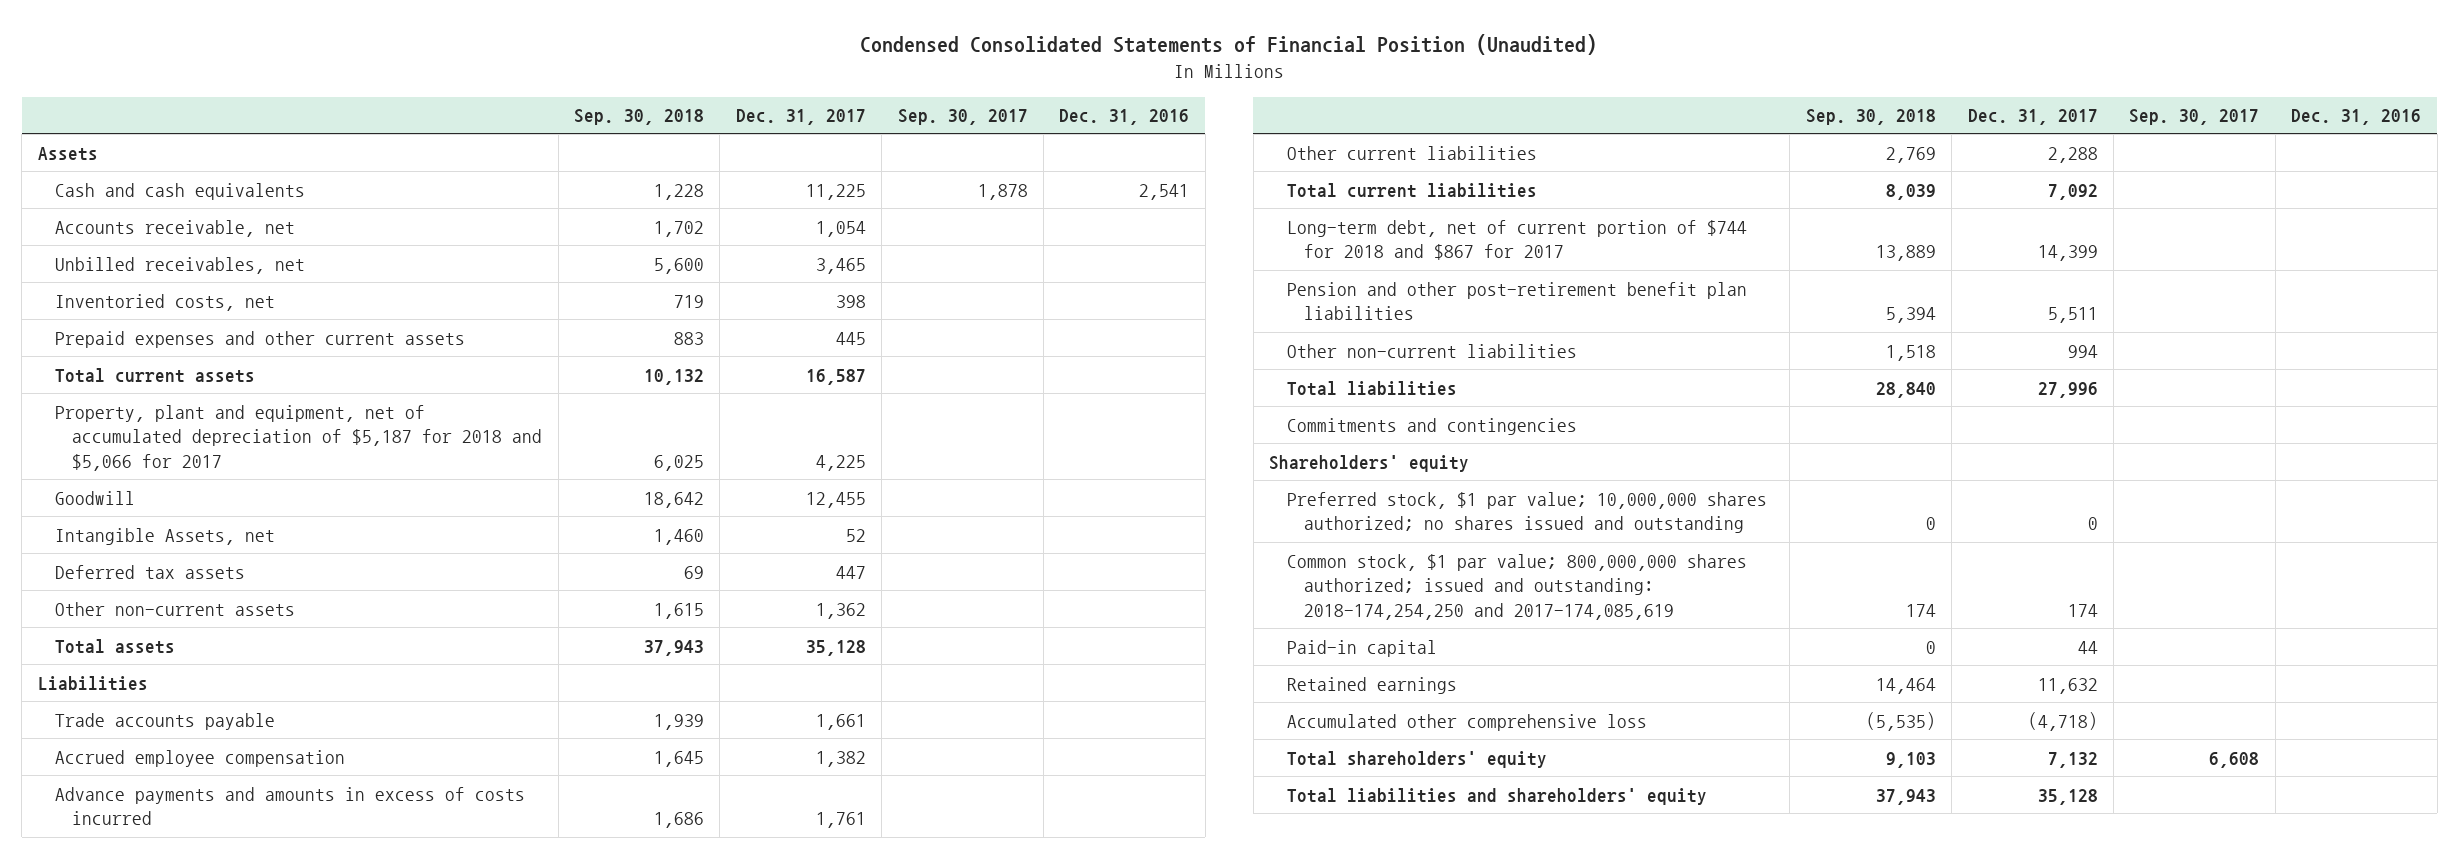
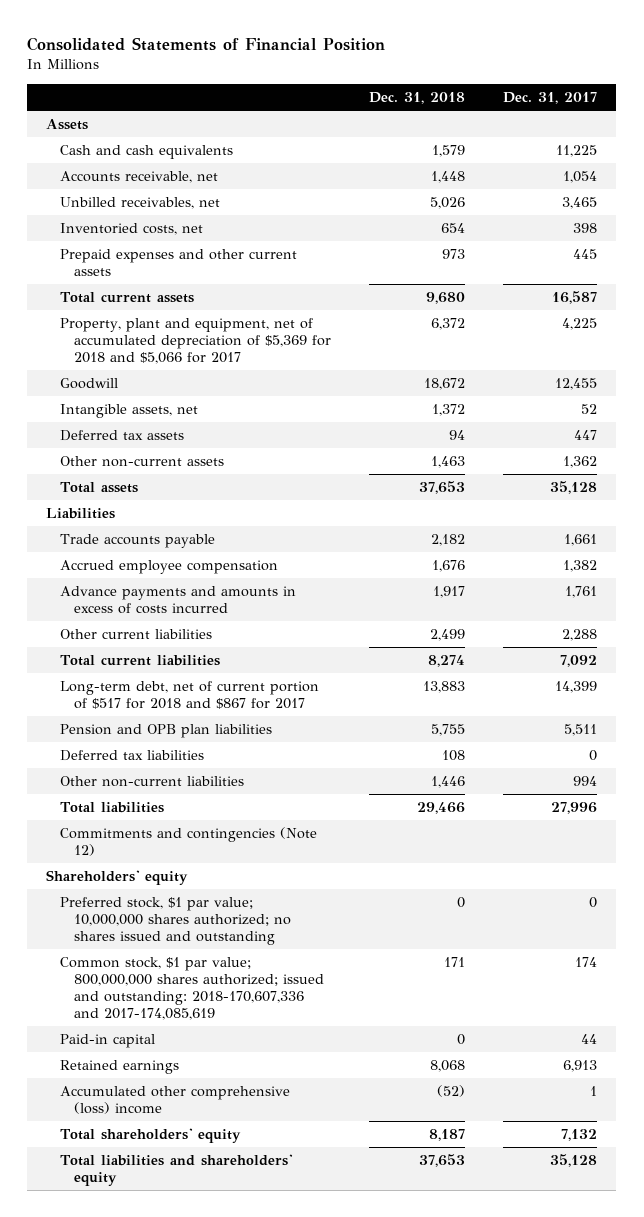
- Condensed Consolidated Statements of Financial Position (Unaudited)
+ Consolidated Statements of Financial Position
- | Sep. 30, 2018 | Dec. 31, 2017 | Sep. 30, 2017 | Dec. 31, 2016
+ | Dec. 31, 2018 | Dec. 31, 2017
- Property, plant and equipment, net of accumulated depreciation of $5,187 for 2018 and $5,066 for 2017 | 6,025 | 4,225 | |
+ Property, plant and equipment, net of accumulated depreciation of $5,369 for 2018 and $5,066 for 2017 | 6,372 | 4,225
- Intangible Assets, net | 1,460 | 52 | |
+ Intangible assets, net | 1,372 | 52
- Long-term debt, net of current portion of $744 for 2018 and $867 for 2017 | 13,889 | 14,399 | |
- Pension and other post-retirement benefit plan liabilities | 5,394 | 5,511 | |
+ Long-term debt, net of current portion of $517 for 2018 and $867 for 2017 | 13,883 | 14,399
+ Pension and OPB plan liabilities | 5,755 | 5,511
+ Deferred tax liabilities | 108 | 0
- Commitments and contingencies
+ Commitments and contingencies (Note 12)
- Common stock, $1 par value; 800,000,000 shares authorized; issued and outstanding: 2018-174,254,250 and 2017-174,085,619 | 174 | 174 | |
+ Common stock, $1 par value; 800,000,000 shares authorized; issued and outstanding: 2018-170,607,336 and 2017-174,085,619 | 171 | 174
- Retained earnings | 14,464 | 11,632 | |
- Accumulated other comprehensive loss | (5,535) | (4,718) | |
+ Retained earnings | 8,068 | 6,913
+ Accumulated other comprehensive (loss) income | (52) | 1

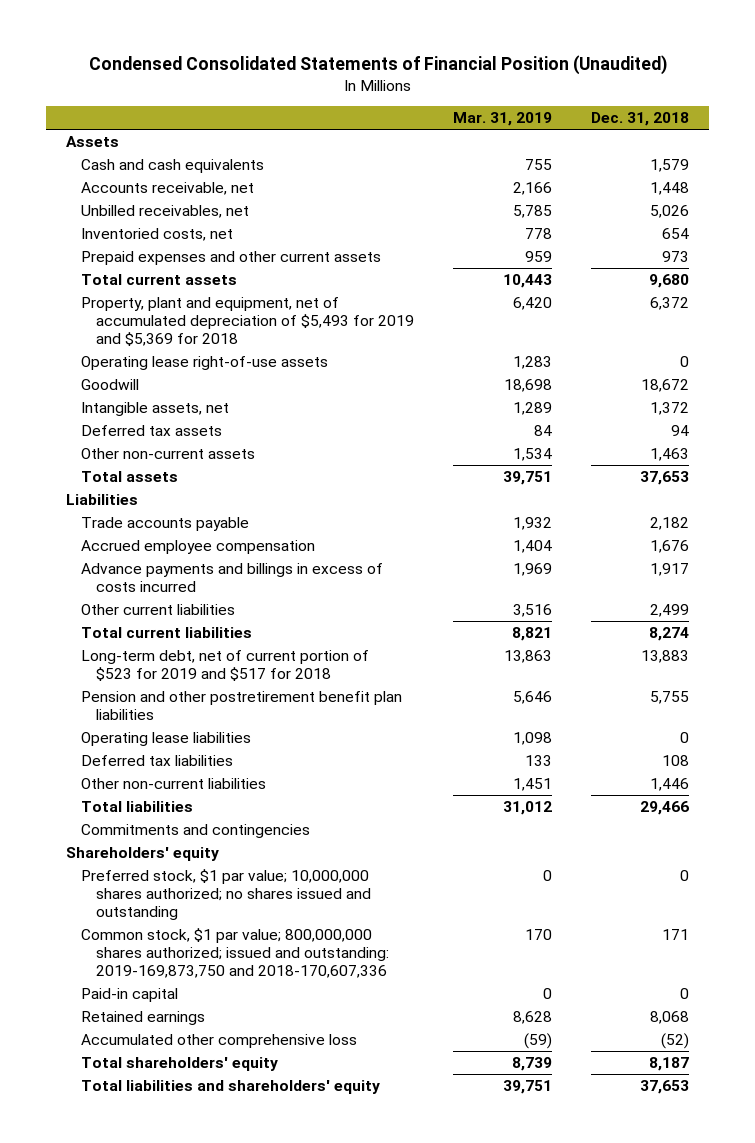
- Consolidated Statements of Financial Position
+ Condensed Consolidated Statements of Financial Position (Unaudited)
- | Dec. 31, 2018 | Dec. 31, 2017
+ | Mar. 31, 2019 | Dec. 31, 2018
- Property, plant and equipment, net of accumulated depreciation of $5,369 for 2018 and $5,066 for 2017 | 6,372 | 4,225
+ Property, plant and equipment, net of accumulated depreciation of $5,493 for 2019 and $5,369 for 2018 | 6,420 | 6,372
+ Operating lease right-of-use assets | 1,283 | 0
- Advance payments and amounts in excess of costs incurred | 1,917 | 1,761
+ Advance payments and billings in excess of costs incurred | 1,969 | 1,917
- Long-term debt, net of current portion of $517 for 2018 and $867 for 2017 | 13,883 | 14,399
- Pension and OPB plan liabilities | 5,755 | 5,511
+ Long-term debt, net of current portion of $523 for 2019 and $517 for 2018 | 13,863 | 13,883
+ Pension and other postretirement benefit plan liabilities | 5,646 | 5,755
+ Operating lease liabilities | 1,098 | 0
- Commitments and contingencies (Note 12)
+ Commitments and contingencies
- Common stock, $1 par value; 800,000,000 shares authorized; issued and outstanding: 2018-170,607,336 and 2017-174,085,619 | 171 | 174
+ Common stock, $1 par value; 800,000,000 shares authorized; issued and outstanding: 2019-169,873,750 and 2018-170,607,336 | 170 | 171
- Accumulated other comprehensive (loss) income | (52) | 1
+ Accumulated other comprehensive loss | (59) | (52)

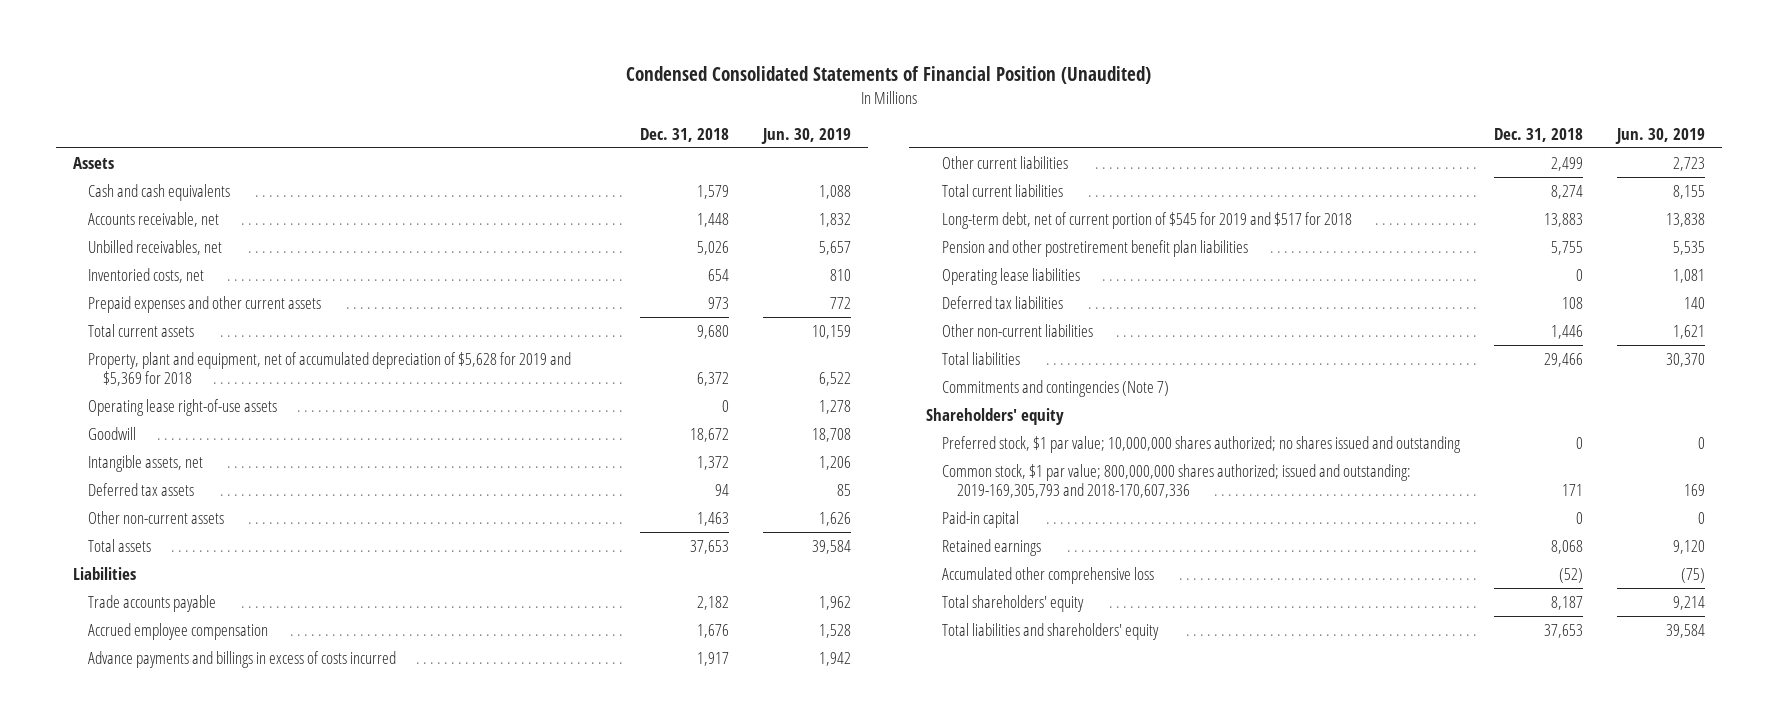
- | Mar. 31, 2019 | Dec. 31, 2018
+ | Dec. 31, 2018 | Jun. 30, 2019
- Property, plant and equipment, net of accumulated depreciation of $5,493 for 2019 and $5,369 for 2018 | 6,420 | 6,372
+ Property, plant and equipment, net of accumulated depreciation of $5,628 for 2019 and $5,369 for 2018 | 6,372 | 6,522
- Long-term debt, net of current portion of $523 for 2019 and $517 for 2018 | 13,863 | 13,883
+ Long-term debt, net of current portion of $545 for 2019 and $517 for 2018 | 13,883 | 13,838
- Commitments and contingencies
+ Commitments and contingencies (Note 7)
- Common stock, $1 par value; 800,000,000 shares authorized; issued and outstanding: 2019-169,873,750 and 2018-170,607,336 | 170 | 171
+ Common stock, $1 par value; 800,000,000 shares authorized; issued and outstanding: 2019-169,305,793 and 2018-170,607,336 | 171 | 169

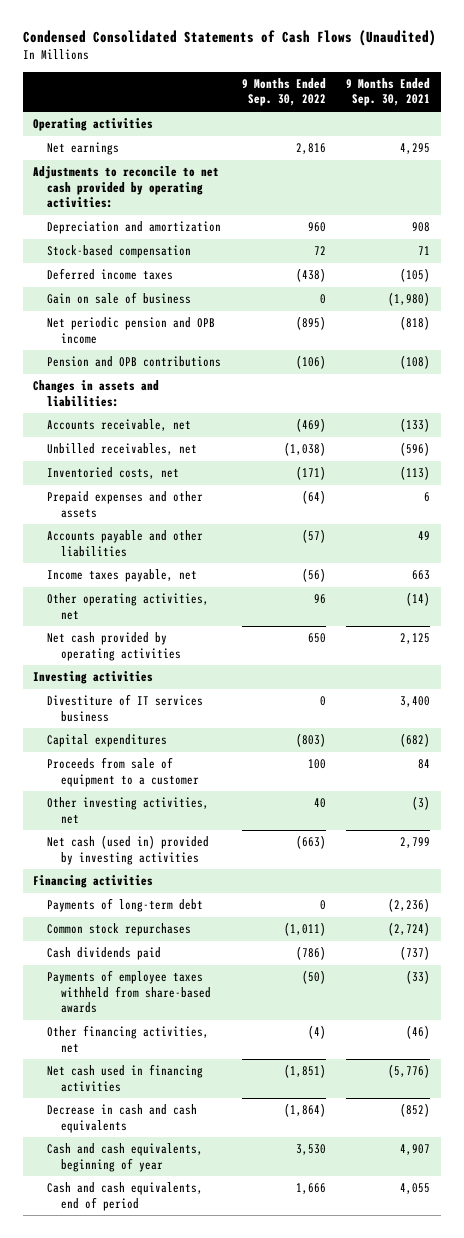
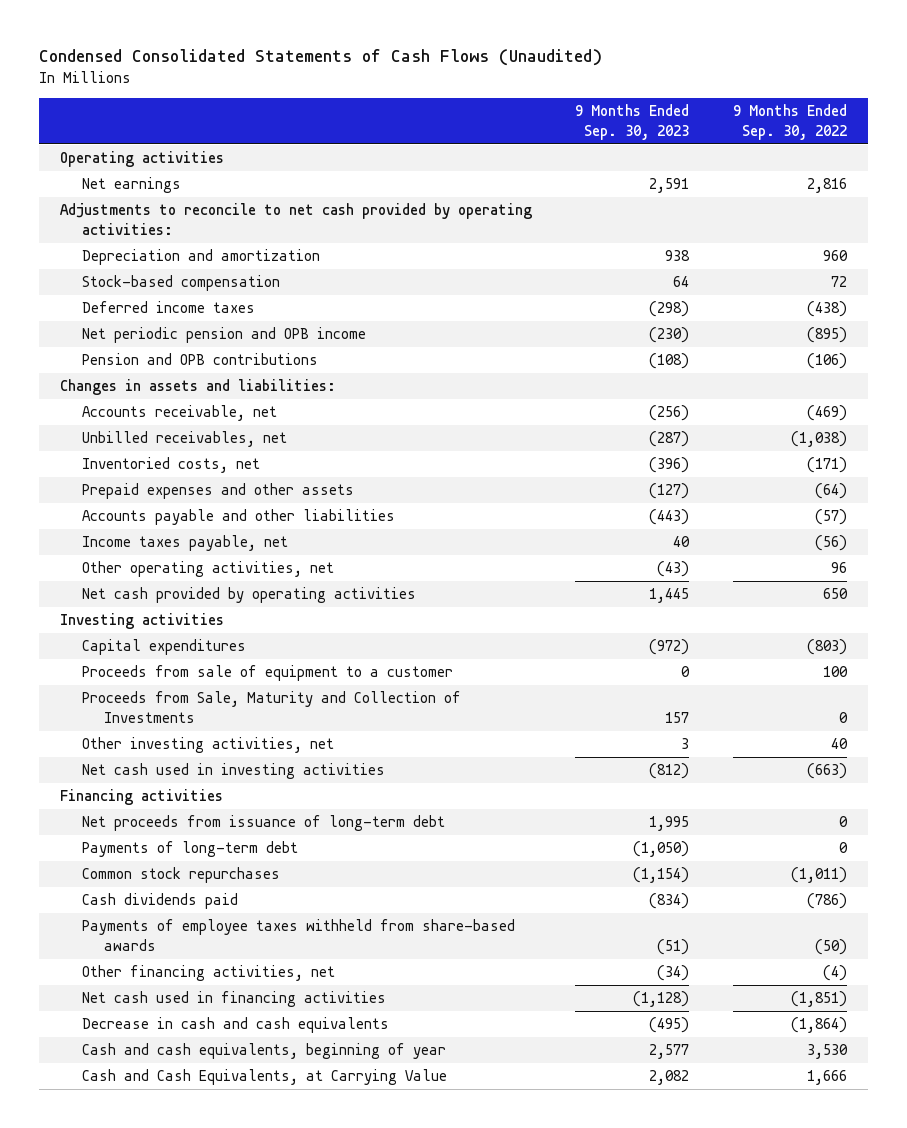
- | 9 Months Ended Sep. 30, 2022 | 9 Months Ended Sep. 30, 2021
+ | 9 Months Ended Sep. 30, 2023 | 9 Months Ended Sep. 30, 2022
- Gain on sale of business | 0 | (1,980)
- Divestiture of IT services business | 0 | 3,400
+ Proceeds from Sale, Maturity and Collection of Investments | 157 | 0
- Net cash (used in) provided by investing activities | (663) | 2,799
+ Net cash used in investing activities | (812) | (663)
+ Net proceeds from issuance of long-term debt | 1,995 | 0
- Cash and cash equivalents, end of period | 1,666 | 4,055
+ Cash and Cash Equivalents, at Carrying Value | 2,082 | 1,666

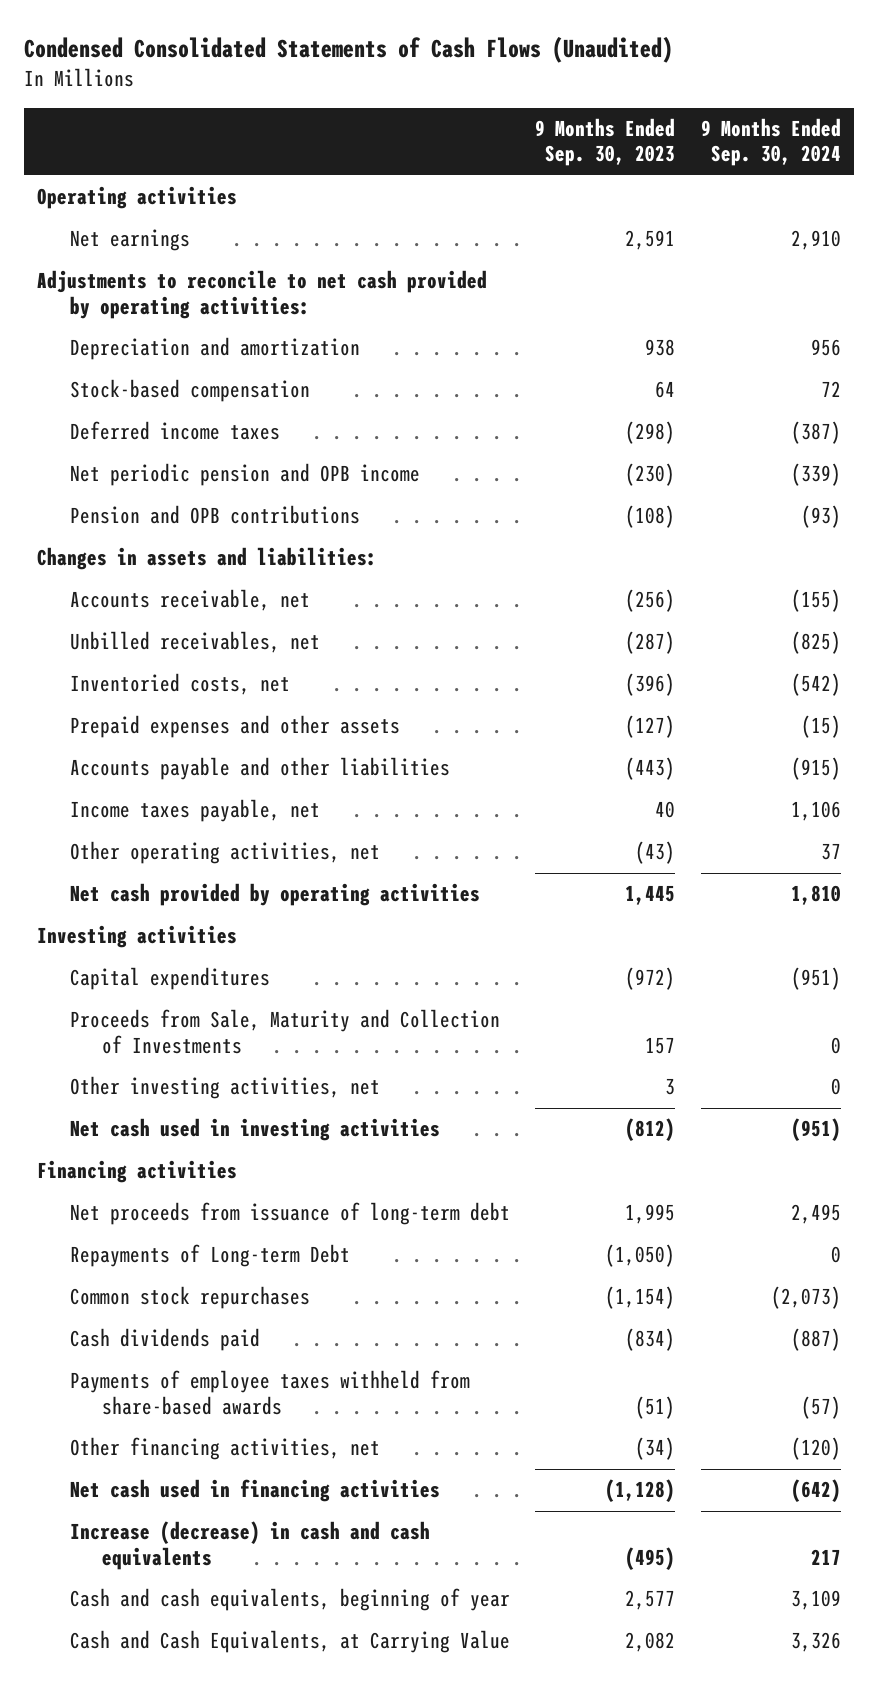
- | 9 Months Ended Sep. 30, 2023 | 9 Months Ended Sep. 30, 2022
+ | 9 Months Ended Sep. 30, 2023 | 9 Months Ended Sep. 30, 2024
- Proceeds from sale of equipment to a customer | 0 | 100
- Payments of long-term debt | (1,050) | 0
+ Repayments of Long-term Debt | (1,050) | 0
- Decrease in cash and cash equivalents | (495) | (1,864)
+ Increase (decrease) in cash and cash equivalents | (495) | 217

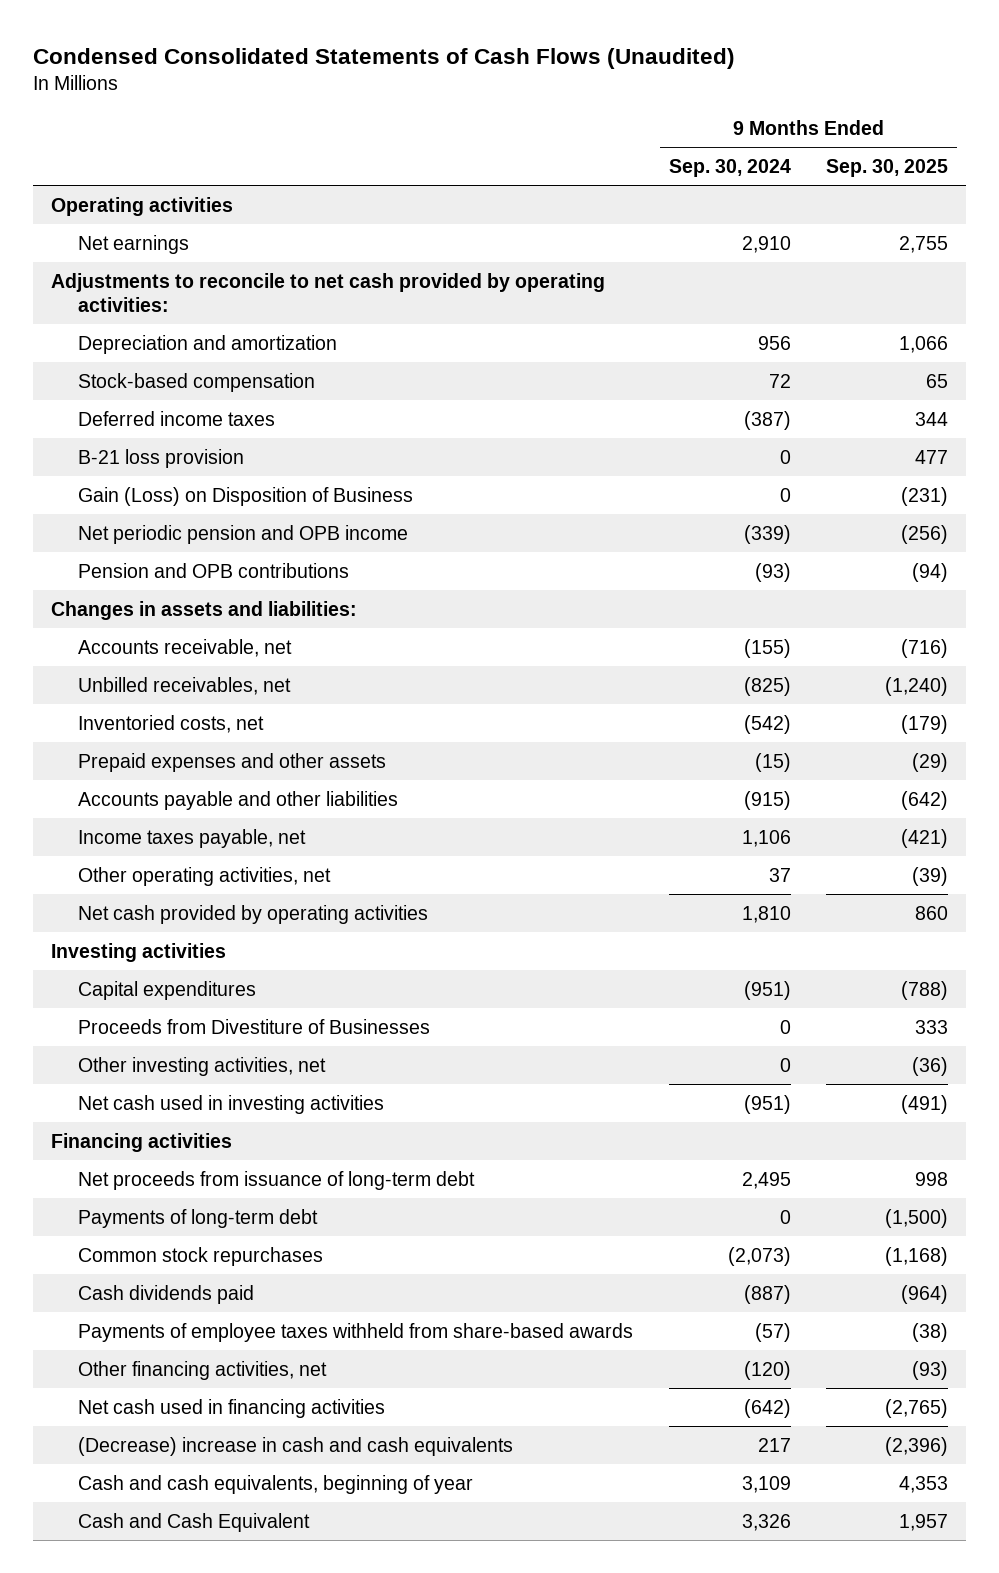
- | 9 Months Ended Sep. 30, 2023 | 9 Months Ended Sep. 30, 2024
+ | 9 Months Ended Sep. 30, 2024 | 9 Months Ended Sep. 30, 2025
+ B-21 loss provision | 0 | 477
+ Gain (Loss) on Disposition of Business | 0 | (231)
- Proceeds from Sale, Maturity and Collection of Investments | 157 | 0
+ Proceeds from Divestiture of Businesses | 0 | 333
- Repayments of Long-term Debt | (1,050) | 0
+ Payments of long-term debt | 0 | (1,500)
- Increase (decrease) in cash and cash equivalents | (495) | 217
+ (Decrease) increase in cash and cash equivalents | 217 | (2,396)
- Cash and Cash Equivalents, at Carrying Value | 2,082 | 3,326
+ Cash and Cash Equivalent | 3,326 | 1,957

